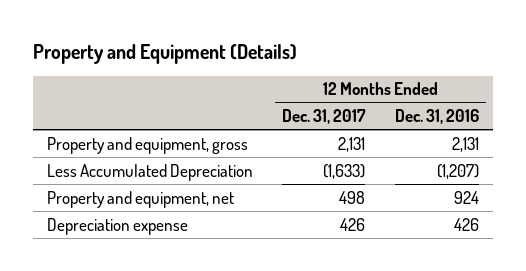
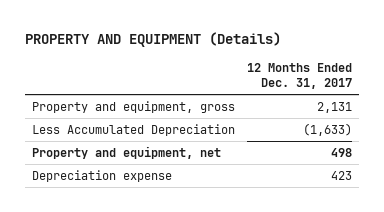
- Property and Equipment (Details)
+ PROPERTY AND EQUIPMENT (Details)
- | 12 Months Ended Dec. 31, 2017 | 12 Months Ended Dec. 31, 2016
+ | 12 Months Ended Dec. 31, 2017
- Depreciation expense | 426 | 426
+ Depreciation expense | 423

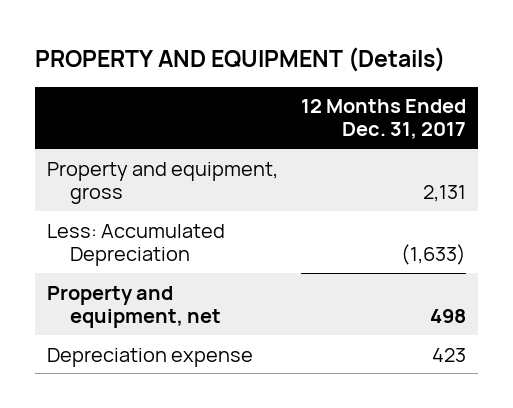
- Less Accumulated Depreciation | (1,633)
+ Less: Accumulated Depreciation | (1,633)

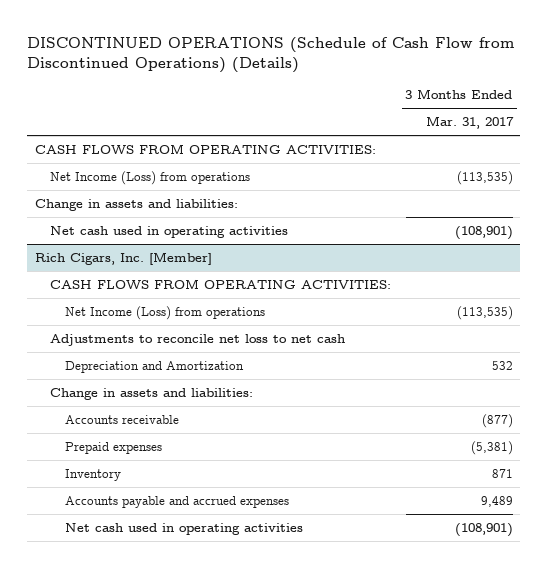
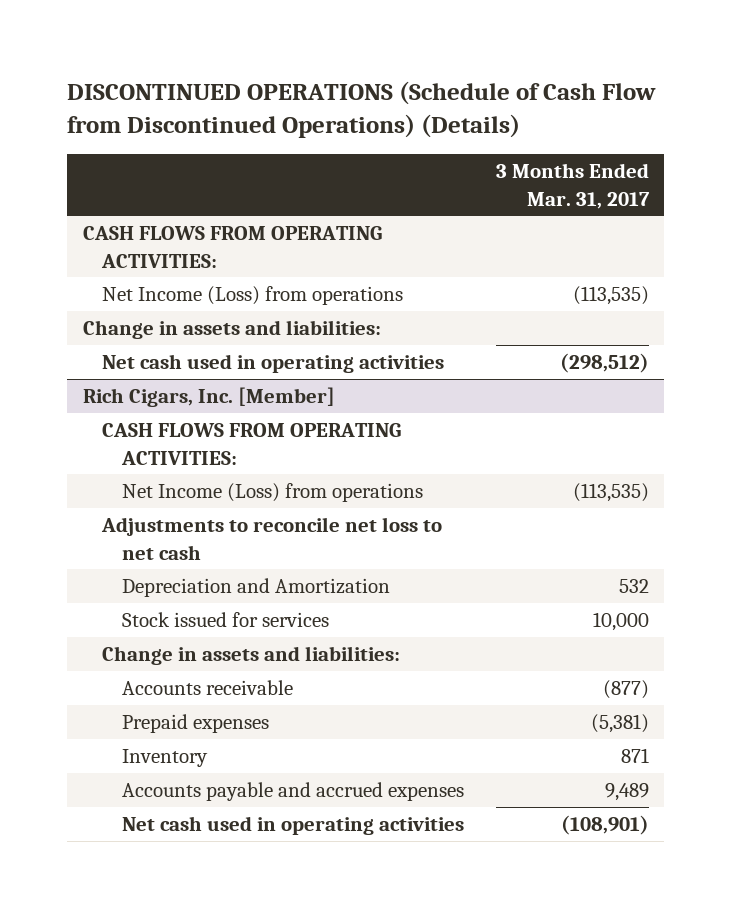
- Net cash used in operating activities | (108,901)
+ Net cash used in operating activities | (298,512)
@ Rich Cigars, Inc. [Member]
+ Stock issued for services | 10,000

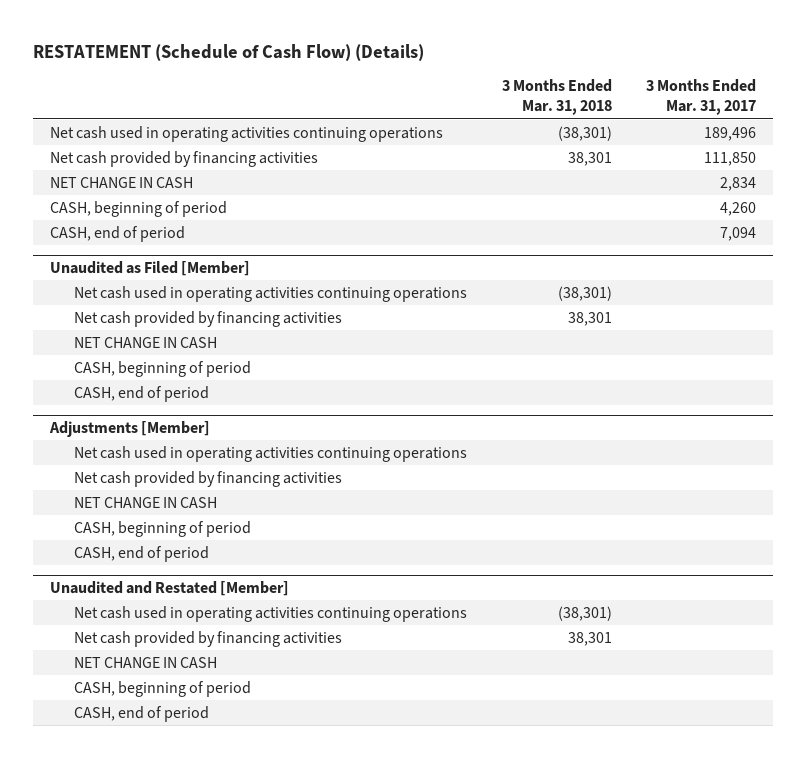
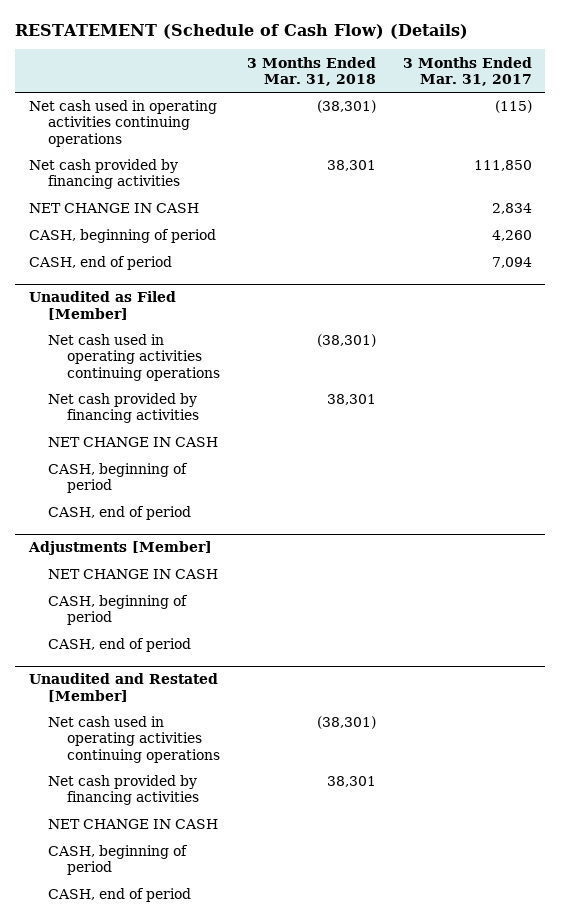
- Net cash used in operating activities continuing operations | (38,301) | 189,496
+ Net cash used in operating activities continuing operations | (38,301) | (115)
@ Adjustments [Member]
- Net cash used in operating activities continuing operations
- Net cash provided by financing activities

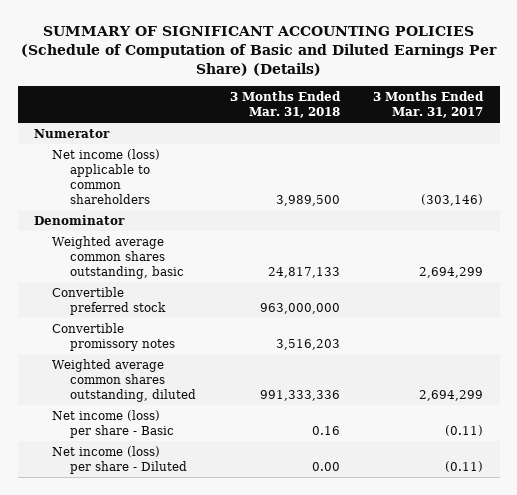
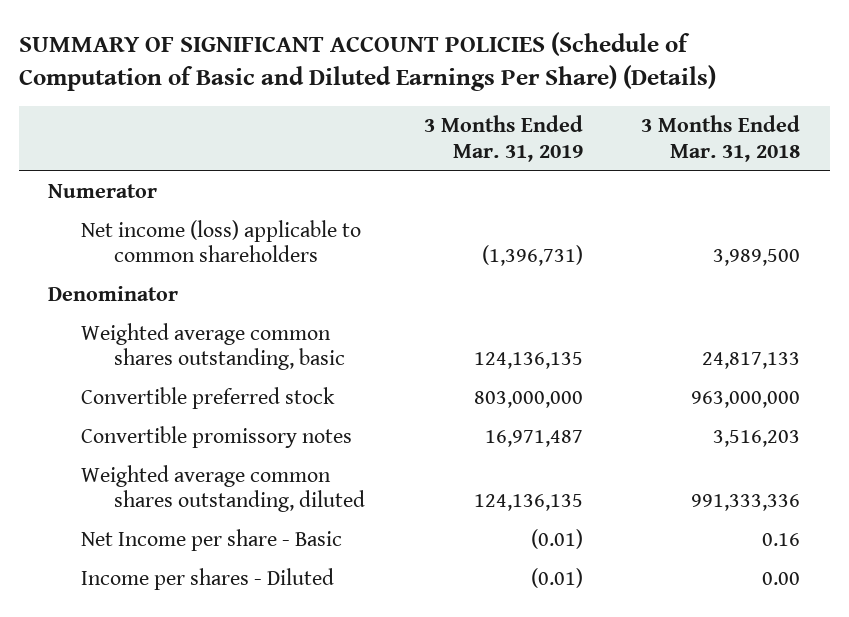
- SUMMARY OF SIGNIFICANT ACCOUNTING POLICIES (Schedule of Computation of Basic and Diluted Earnings Per Share) (Details)
+ SUMMARY OF SIGNIFICANT ACCOUNT POLICIES (Schedule of Computation of Basic and Diluted Earnings Per Share) (Details)
- | 3 Months Ended Mar. 31, 2018 | 3 Months Ended Mar. 31, 2017
+ | 3 Months Ended Mar. 31, 2019 | 3 Months Ended Mar. 31, 2018
- Net income (loss) per share - Basic | 0.16 | (0.11)
- Net income (loss) per share - Diluted | 0.00 | (0.11)
+ Net Income per share - Basic | (0.01) | 0.16
+ Income per shares - Diluted | (0.01) | 0.00

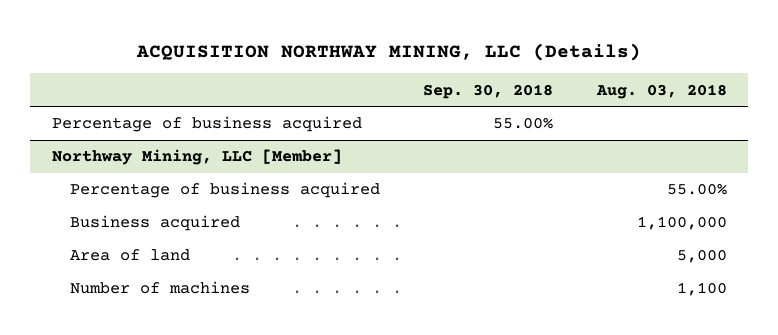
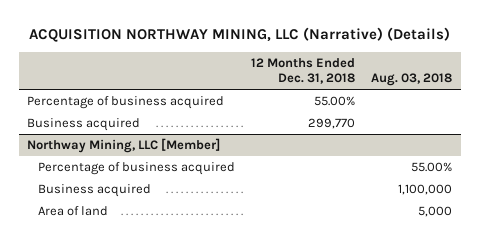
- ACQUISITION NORTHWAY MINING, LLC (Details)
+ ACQUISITION NORTHWAY MINING, LLC (Narrative) (Details)
- | Sep. 30, 2018 | Aug. 03, 2018
+ | 12 Months Ended Dec. 31, 2018 | Aug. 03, 2018
+ Business acquired | 299,770 |
@ Northway Mining, LLC [Member]
- Number of machines | | 1,100

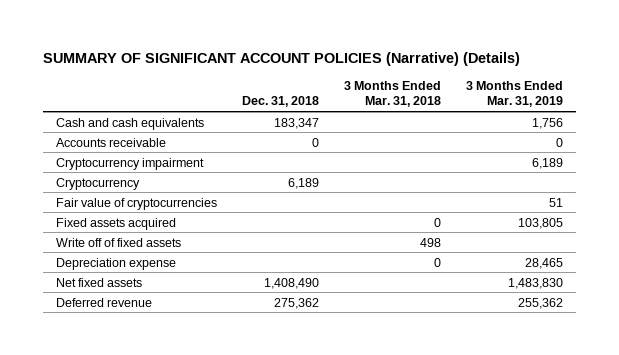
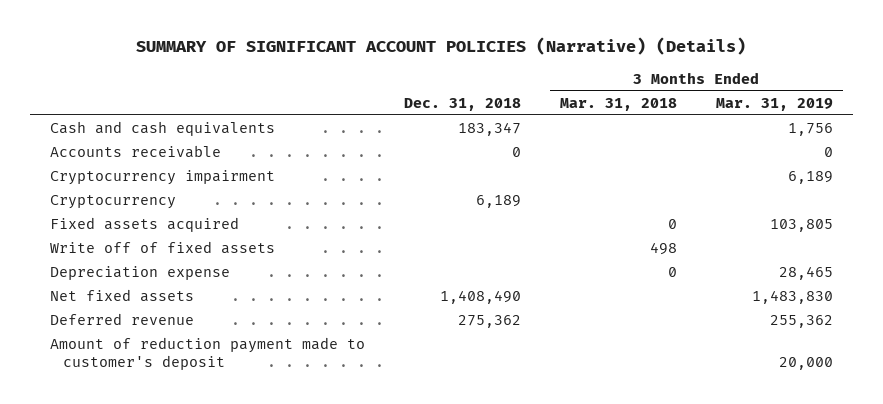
- Fair value of cryptocurrencies | | | 51
+ Amount of reduction payment made to customer's deposit | | | 20,000

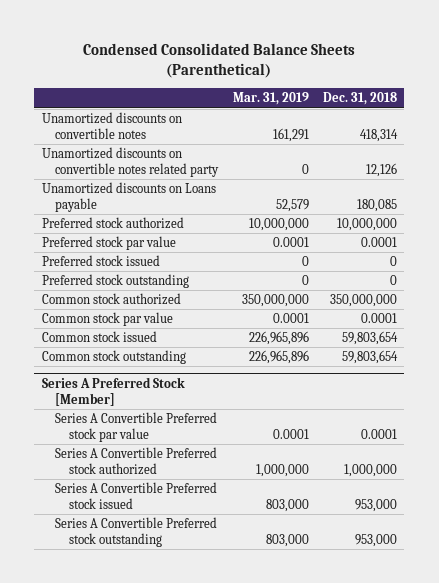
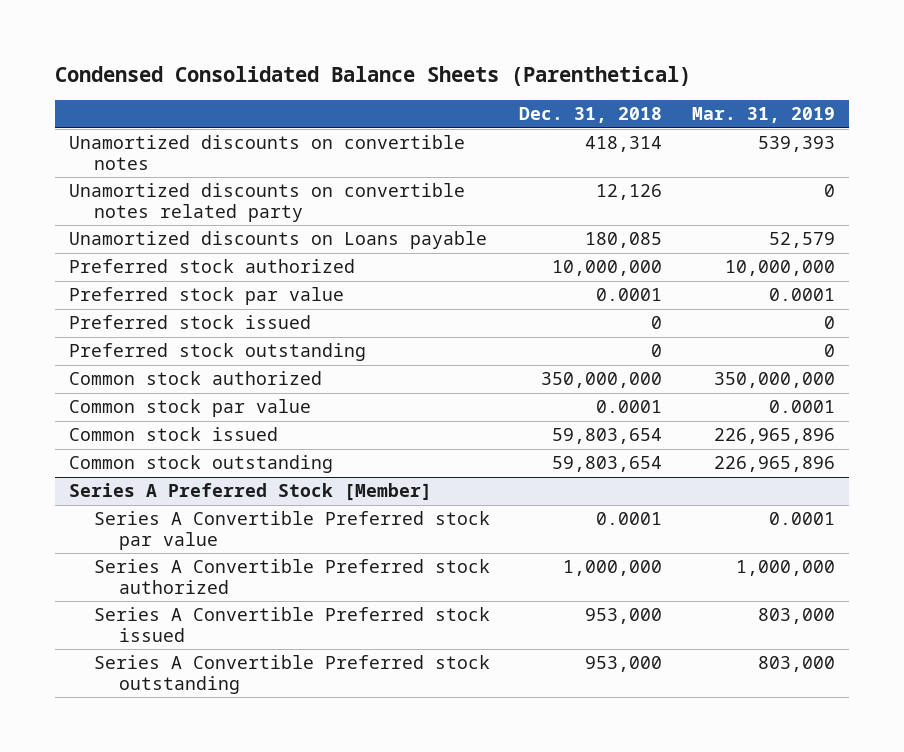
- | Mar. 31, 2019 | Dec. 31, 2018
+ | Dec. 31, 2018 | Mar. 31, 2019
- Unamortized discounts on convertible notes | 161,291 | 418,314
+ Unamortized discounts on convertible notes | 418,314 | 539,393

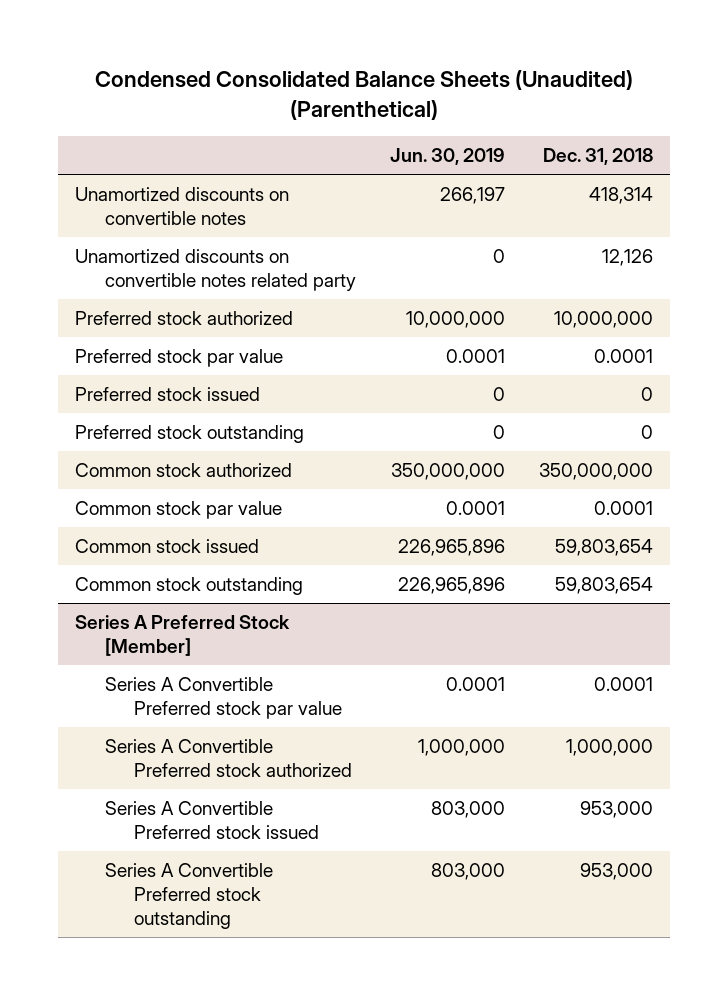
- Condensed Consolidated Balance Sheets (Parenthetical)
+ Condensed Consolidated Balance Sheets (Unaudited) (Parenthetical)
- | Dec. 31, 2018 | Mar. 31, 2019
+ | Jun. 30, 2019 | Dec. 31, 2018
- Unamortized discounts on Loans payable | 180,085 | 52,579

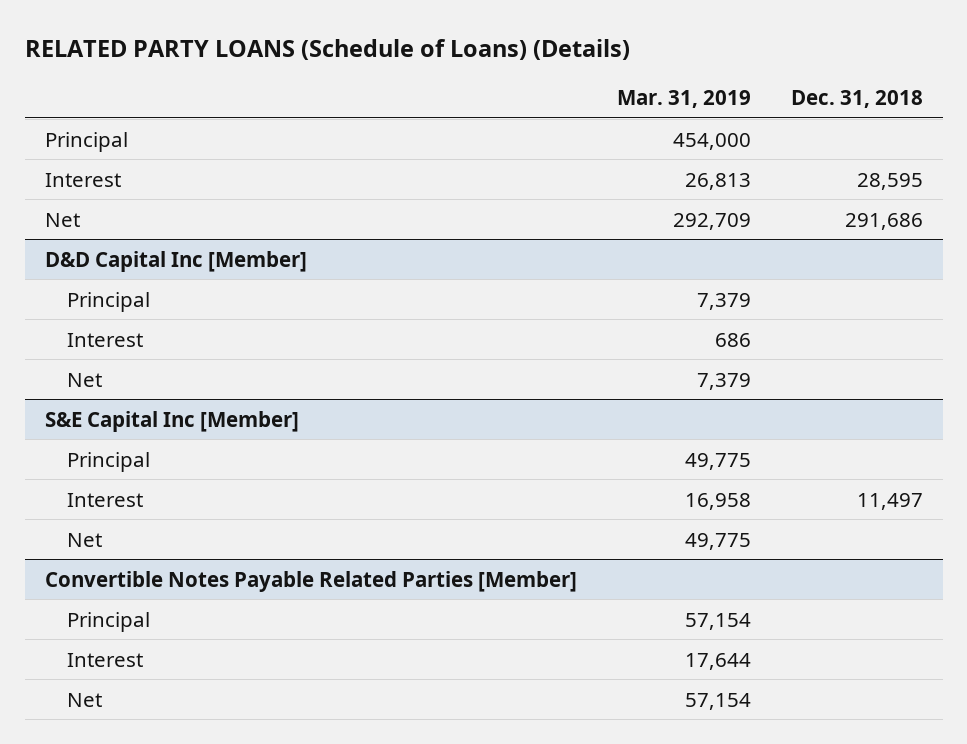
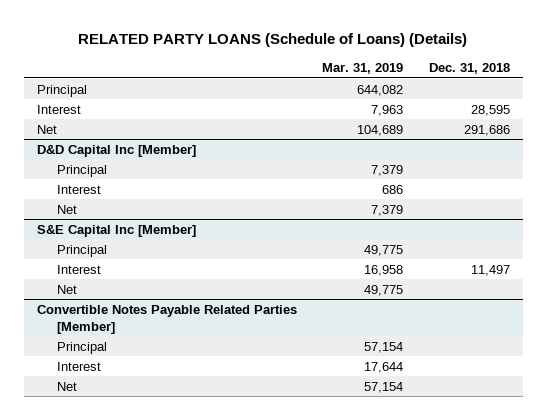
- Principal | 454,000 |
- Interest | 26,813 | 28,595
- Net | 292,709 | 291,686
+ Principal | 644,082 |
+ Interest | 7,963 | 28,595
+ Net | 104,689 | 291,686

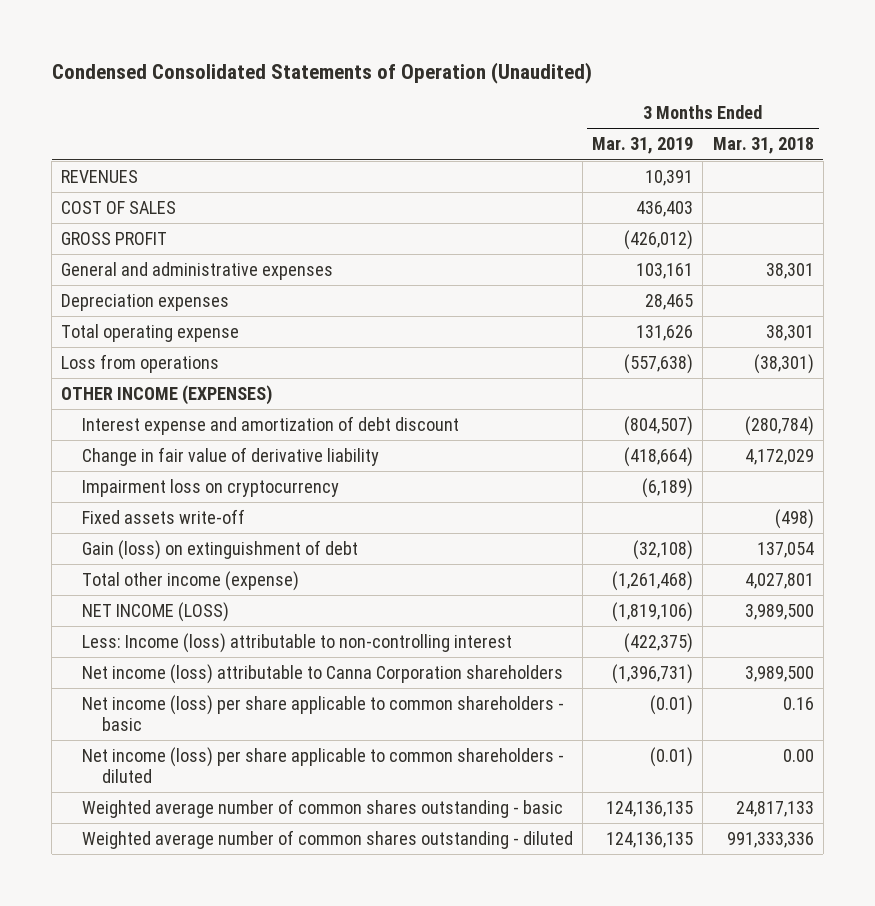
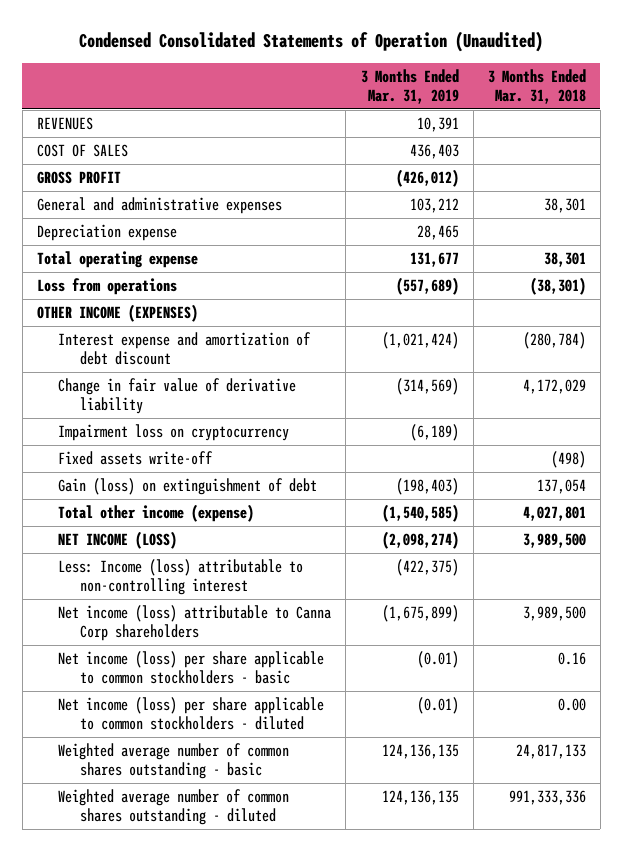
- General and administrative expenses | 103,161 | 38,301
- Depreciation expenses | 28,465 |
- Total operating expense | 131,626 | 38,301
- Loss from operations | (557,638) | (38,301)
+ General and administrative expenses | 103,212 | 38,301
+ Depreciation expense | 28,465 |
+ Total operating expense | 131,677 | 38,301
+ Loss from operations | (557,689) | (38,301)
- Interest expense and amortization of debt discount | (804,507) | (280,784)
- Change in fair value of derivative liability | (418,664) | 4,172,029
+ Interest expense and amortization of debt discount | (1,021,424) | (280,784)
+ Change in fair value of derivative liability | (314,569) | 4,172,029
- Gain (loss) on extinguishment of debt | (32,108) | 137,054
- Total other income (expense) | (1,261,468) | 4,027,801
- NET INCOME (LOSS) | (1,819,106) | 3,989,500
+ Gain (loss) on extinguishment of debt | (198,403) | 137,054
+ Total other income (expense) | (1,540,585) | 4,027,801
+ NET INCOME (LOSS) | (2,098,274) | 3,989,500
- Net income (loss) attributable to Canna Corporation shareholders | (1,396,731) | 3,989,500
- Net income (loss) per share applicable to common shareholders - basic | (0.01) | 0.16
- Net income (loss) per share applicable to common shareholders - diluted | (0.01) | 0.00
+ Net income (loss) attributable to Canna Corp shareholders | (1,675,899) | 3,989,500
+ Net income (loss) per share applicable to common stockholders - basic | (0.01) | 0.16
+ Net income (loss) per share applicable to common stockholders - diluted | (0.01) | 0.00

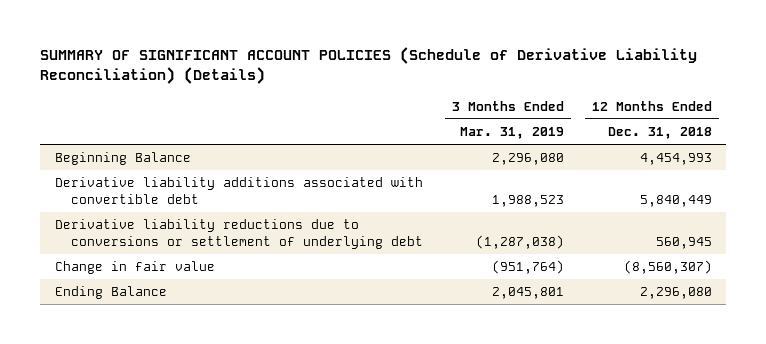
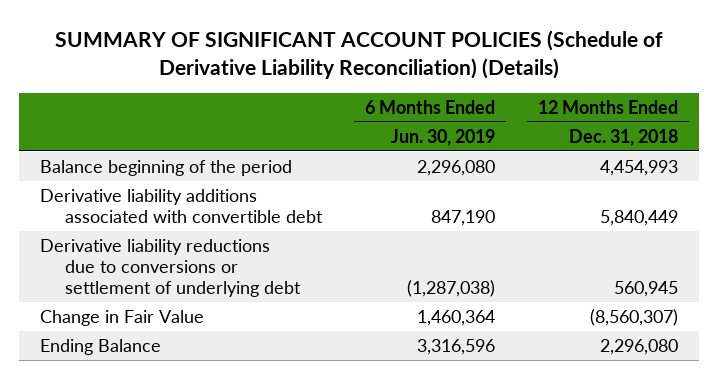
- | 3 Months Ended Mar. 31, 2019 | 12 Months Ended Dec. 31, 2018
+ | 6 Months Ended Jun. 30, 2019 | 12 Months Ended Dec. 31, 2018
- Beginning Balance | 2,296,080 | 4,454,993
+ Balance beginning of the period | 2,296,080 | 4,454,993
- Change in fair value | (951,764) | (8,560,307)
+ Change in Fair Value | 1,460,364 | (8,560,307)

